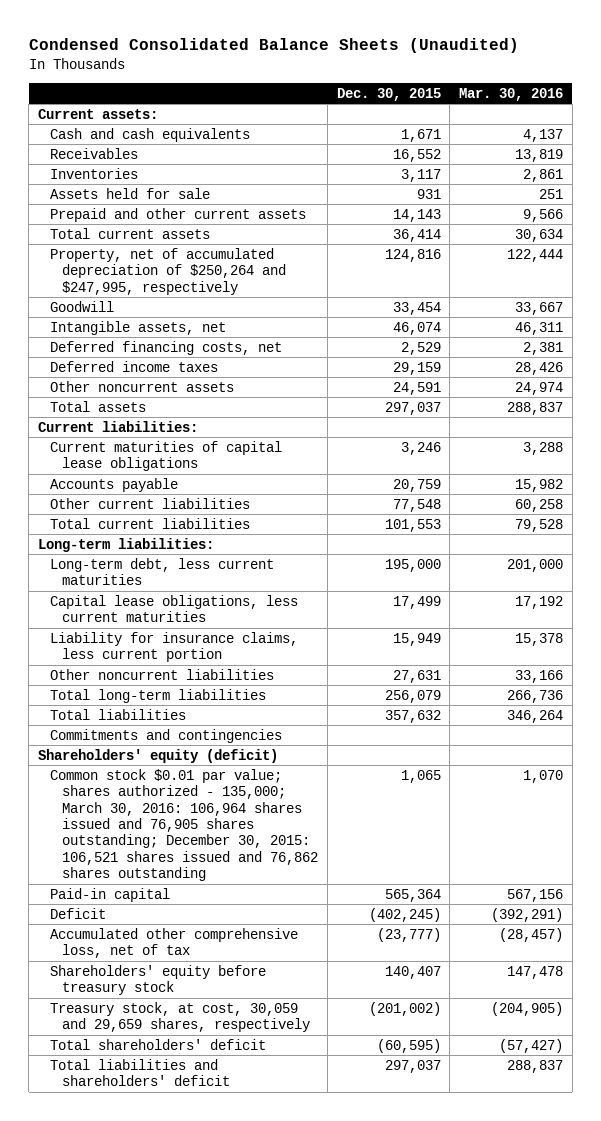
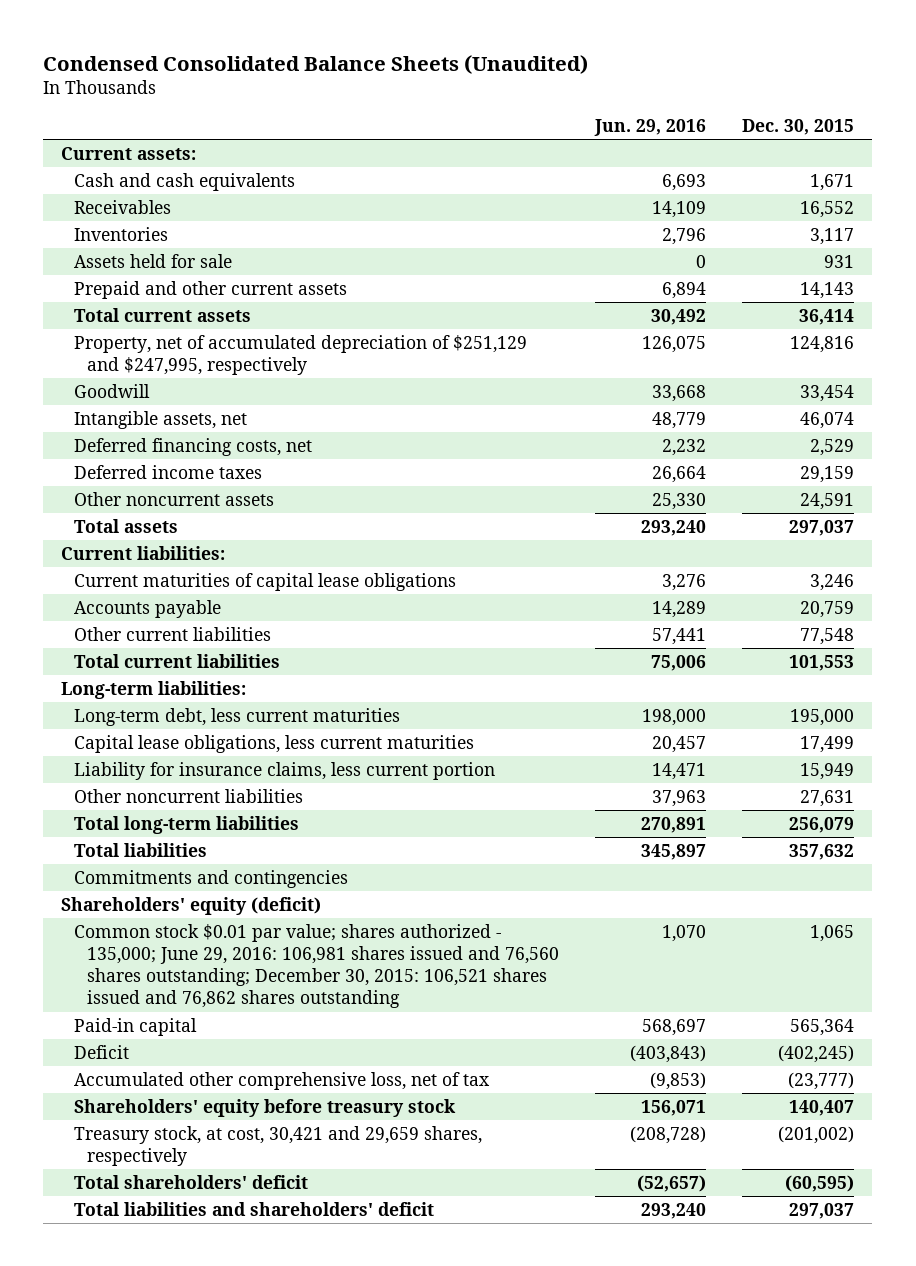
- | Dec. 30, 2015 | Mar. 30, 2016
+ | Jun. 29, 2016 | Dec. 30, 2015
- Property, net of accumulated depreciation of $250,264 and $247,995, respectively | 124,816 | 122,444
+ Property, net of accumulated depreciation of $251,129 and $247,995, respectively | 126,075 | 124,816
- Common stock $0.01 par value; shares authorized - 135,000; March 30, 2016: 106,964 shares issued and 76,905 shares outstanding; December 30, 2015: 106,521 shares issued and 76,862 shares outstanding | 1,065 | 1,070
+ Common stock $0.01 par value; shares authorized - 135,000; June 29, 2016: 106,981 shares issued and 76,560 shares outstanding; December 30, 2015: 106,521 shares issued and 76,862 shares outstanding | 1,070 | 1,065
- Treasury stock, at cost, 30,059 and 29,659 shares, respectively | (201,002) | (204,905)
+ Treasury stock, at cost, 30,421 and 29,659 shares, respectively | (208,728) | (201,002)

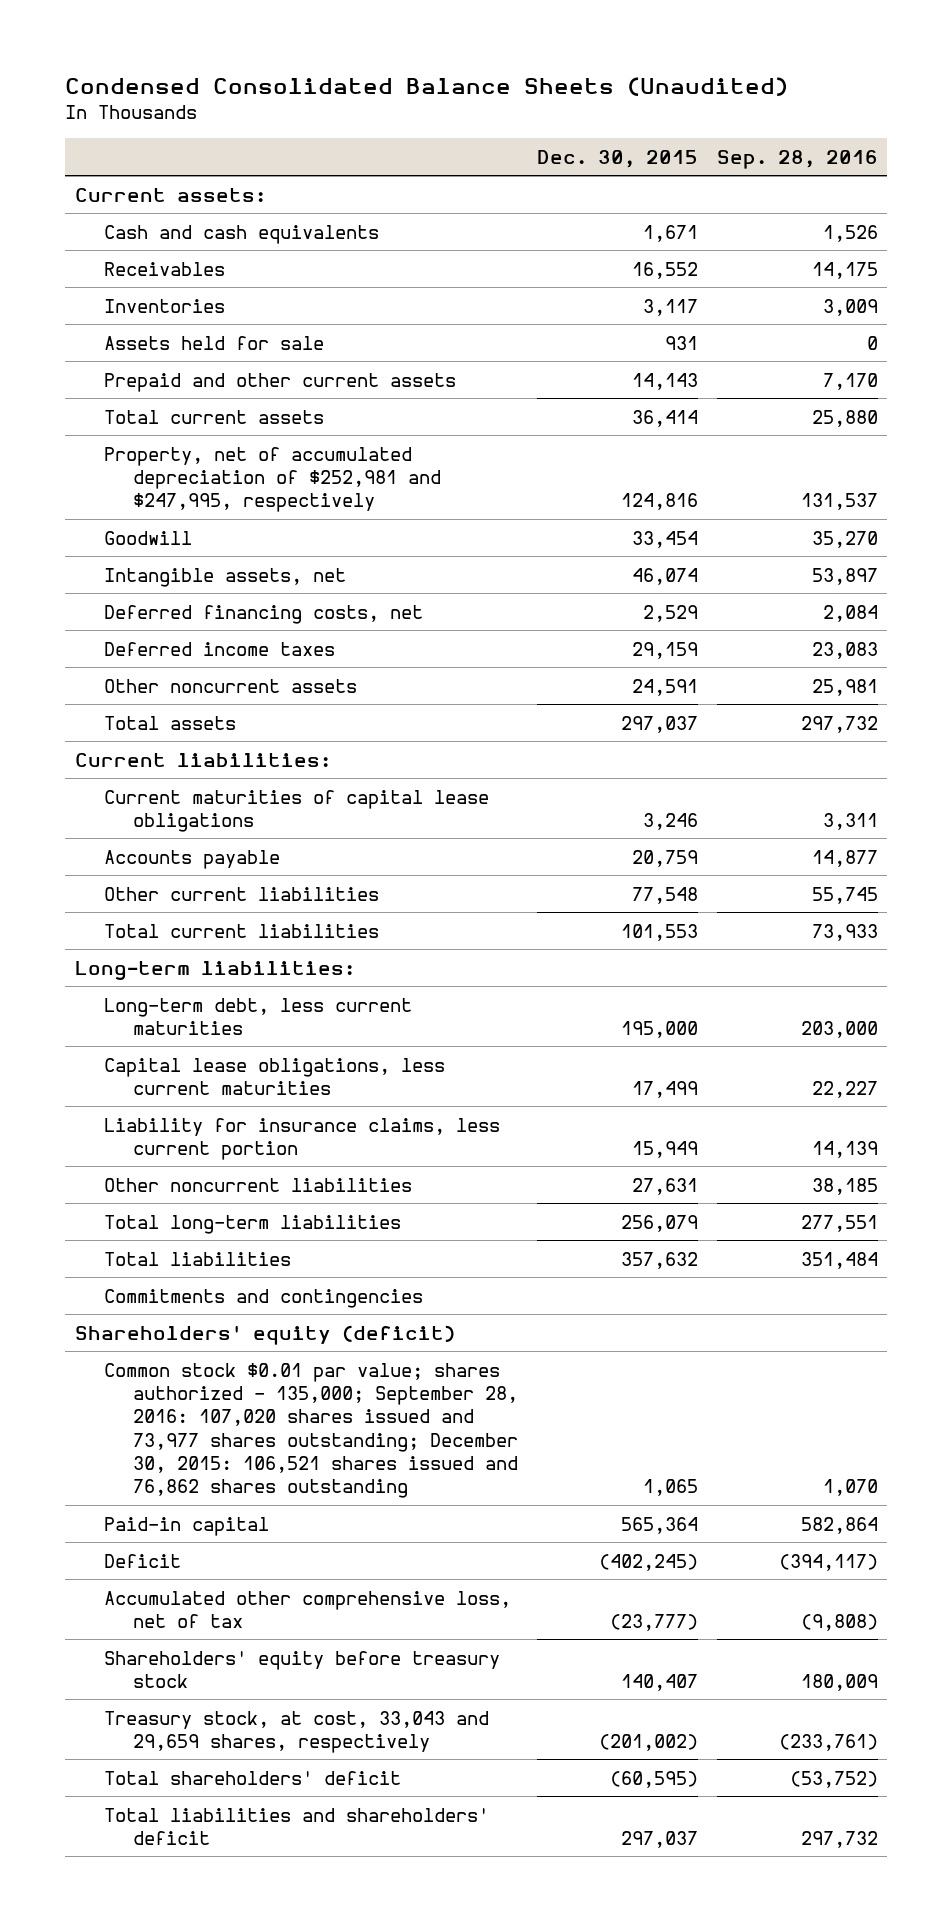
- | Jun. 29, 2016 | Dec. 30, 2015
+ | Dec. 30, 2015 | Sep. 28, 2016
- Property, net of accumulated depreciation of $251,129 and $247,995, respectively | 126,075 | 124,816
+ Property, net of accumulated depreciation of $252,981 and $247,995, respectively | 124,816 | 131,537
- Common stock $0.01 par value; shares authorized - 135,000; June 29, 2016: 106,981 shares issued and 76,560 shares outstanding; December 30, 2015: 106,521 shares issued and 76,862 shares outstanding | 1,070 | 1,065
+ Common stock $0.01 par value; shares authorized - 135,000; September 28, 2016: 107,020 shares issued and 73,977 shares outstanding; December 30, 2015: 106,521 shares issued and 76,862 shares outstanding | 1,065 | 1,070
- Treasury stock, at cost, 30,421 and 29,659 shares, respectively | (208,728) | (201,002)
+ Treasury stock, at cost, 33,043 and 29,659 shares, respectively | (201,002) | (233,761)

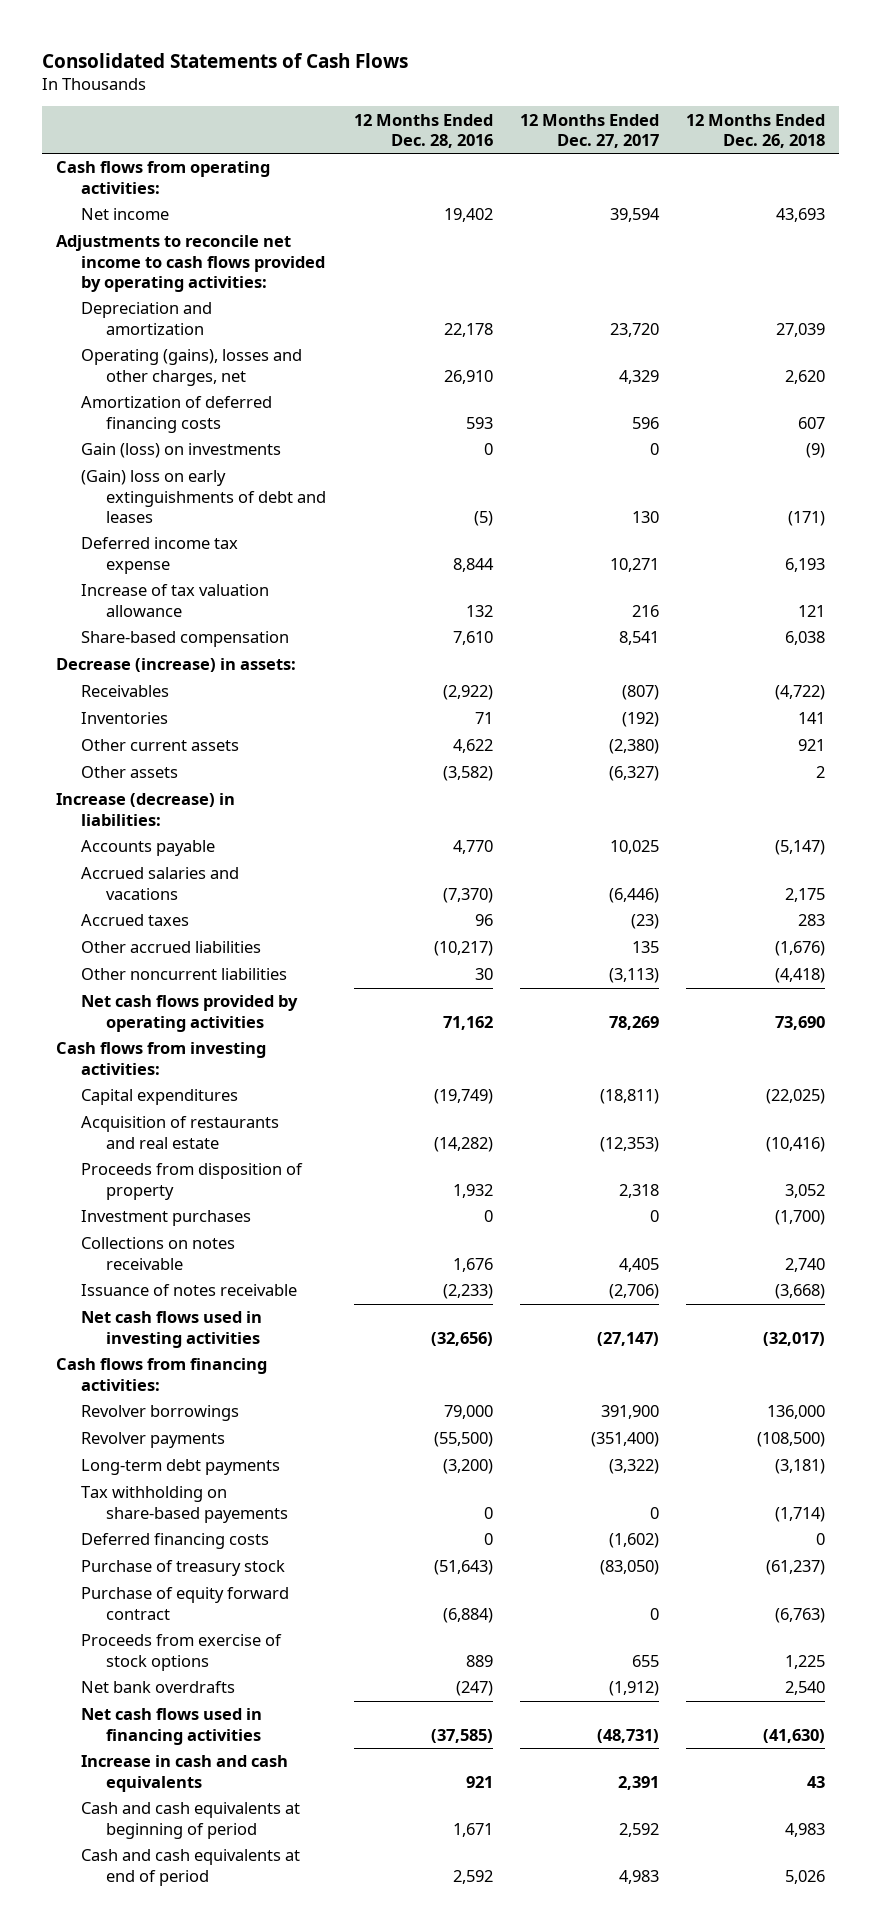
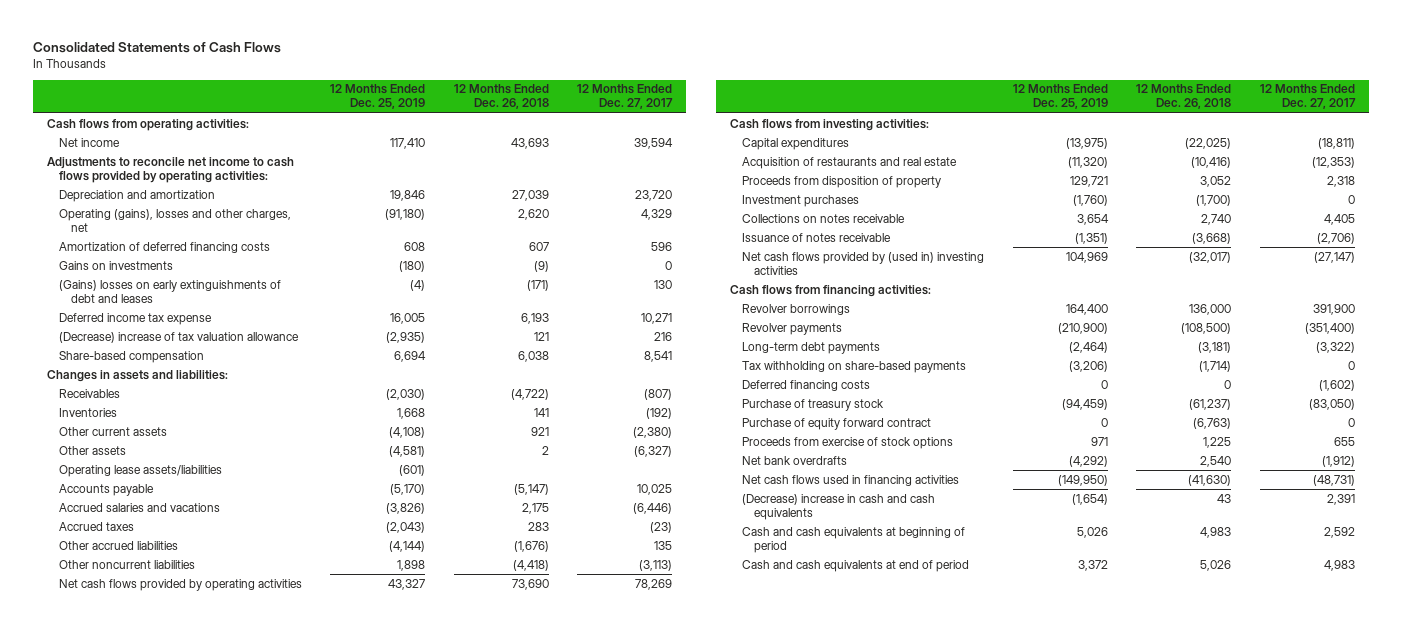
- | 12 Months Ended Dec. 28, 2016 | 12 Months Ended Dec. 27, 2017 | 12 Months Ended Dec. 26, 2018
+ | 12 Months Ended Dec. 25, 2019 | 12 Months Ended Dec. 26, 2018 | 12 Months Ended Dec. 27, 2017
- Gain (loss) on investments | 0 | 0 | (9)
- (Gain) loss on early extinguishments of debt and leases | (5) | 130 | (171)
+ Gains on investments | (180) | (9) | 0
+ (Gains) losses on early extinguishments of debt and leases | (4) | (171) | 130
- Increase of tax valuation allowance | 132 | 216 | 121
+ (Decrease) increase of tax valuation allowance | (2,935) | 121 | 216
- Decrease (increase) in assets:
+ Changes in assets and liabilities:
- Increase (decrease) in liabilities:
+ Operating lease assets/liabilities | (601) | |
- Net cash flows used in investing activities | (32,656) | (27,147) | (32,017)
+ Net cash flows provided by (used in) investing activities | 104,969 | (32,017) | (27,147)
- Tax withholding on share-based payements | 0 | 0 | (1,714)
+ Tax withholding on share-based payments | (3,206) | (1,714) | 0
- Increase in cash and cash equivalents | 921 | 2,391 | 43
+ (Decrease) increase in cash and cash equivalents | (1,654) | 43 | 2,391

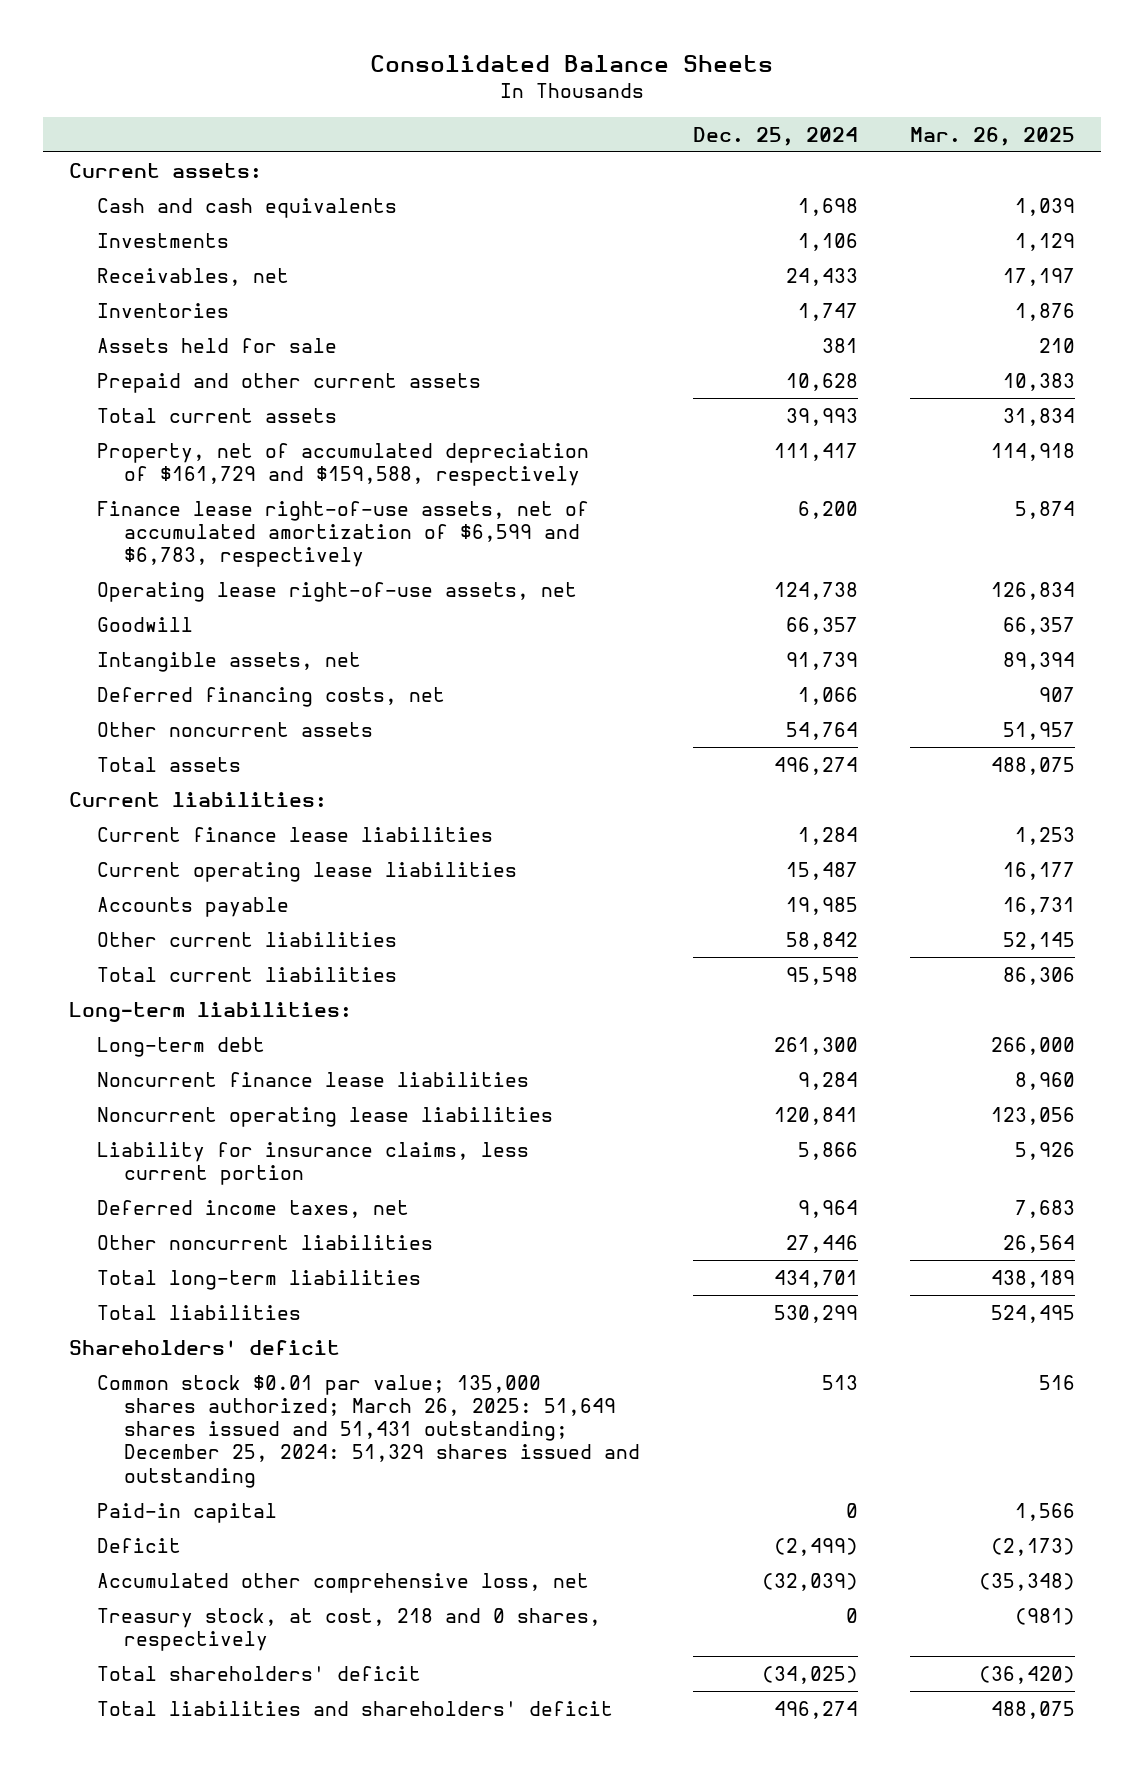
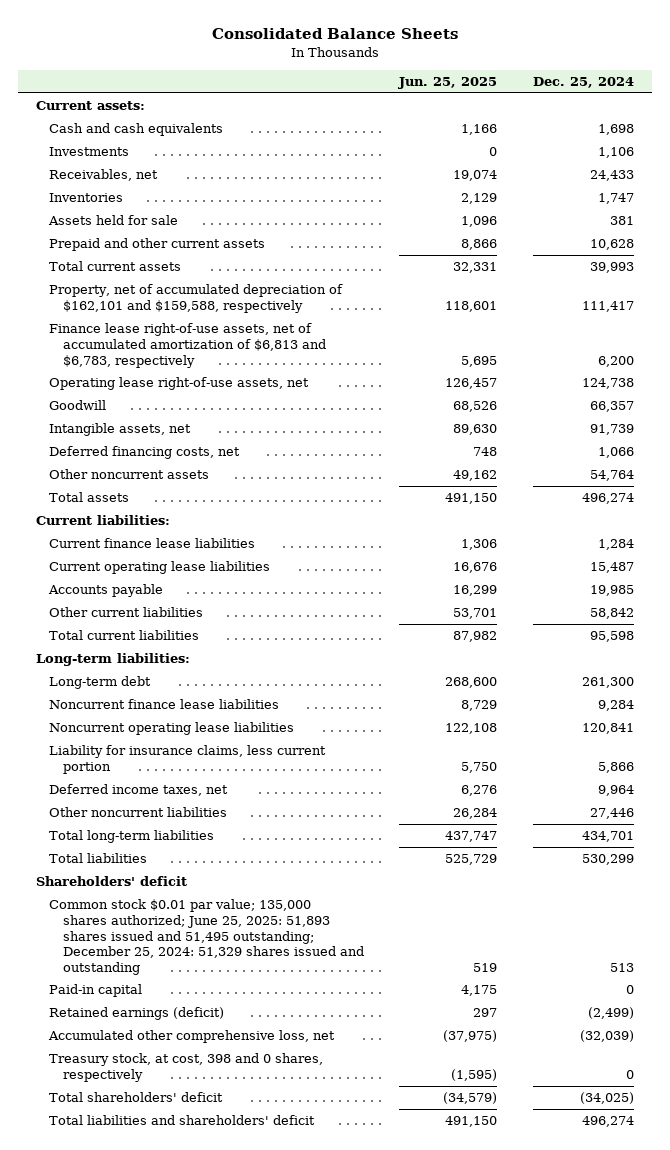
- | Dec. 25, 2024 | Mar. 26, 2025
+ | Jun. 25, 2025 | Dec. 25, 2024
- Property, net of accumulated depreciation of $161,729 and $159,588, respectively | 111,417 | 114,918
- Finance lease right-of-use assets, net of accumulated amortization of $6,599 and $6,783, respectively | 6,200 | 5,874
+ Property, net of accumulated depreciation of $162,101 and $159,588, respectively | 118,601 | 111,417
+ Finance lease right-of-use assets, net of accumulated amortization of $6,813 and $6,783, respectively | 5,695 | 6,200
- Common stock $0.01 par value; 135,000 shares authorized; March 26, 2025: 51,649 shares issued and 51,431 outstanding; December 25, 2024: 51,329 shares issued and outstanding | 513 | 516
+ Common stock $0.01 par value; 135,000 shares authorized; June 25, 2025: 51,893 shares issued and 51,495 outstanding; December 25, 2024: 51,329 shares issued and outstanding | 519 | 513
- Deficit | (2,499) | (2,173)
+ Retained earnings (deficit) | 297 | (2,499)
- Treasury stock, at cost, 218 and 0 shares, respectively | 0 | (981)
+ Treasury stock, at cost, 398 and 0 shares, respectively | (1,595) | 0

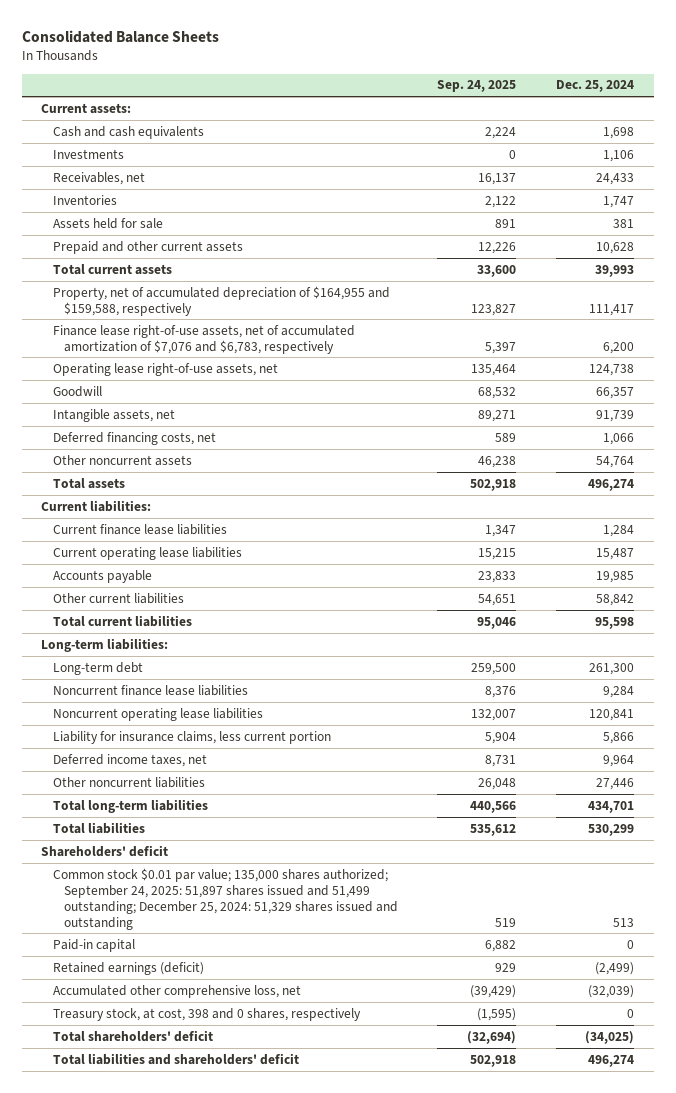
- | Jun. 25, 2025 | Dec. 25, 2024
+ | Sep. 24, 2025 | Dec. 25, 2024
- Property, net of accumulated depreciation of $162,101 and $159,588, respectively | 118,601 | 111,417
- Finance lease right-of-use assets, net of accumulated amortization of $6,813 and $6,783, respectively | 5,695 | 6,200
+ Property, net of accumulated depreciation of $164,955 and $159,588, respectively | 123,827 | 111,417
+ Finance lease right-of-use assets, net of accumulated amortization of $7,076 and $6,783, respectively | 5,397 | 6,200
- Common stock $0.01 par value; 135,000 shares authorized; June 25, 2025: 51,893 shares issued and 51,495 outstanding; December 25, 2024: 51,329 shares issued and outstanding | 519 | 513
+ Common stock $0.01 par value; 135,000 shares authorized; September 24, 2025: 51,897 shares issued and 51,499 outstanding; December 25, 2024: 51,329 shares issued and outstanding | 519 | 513

